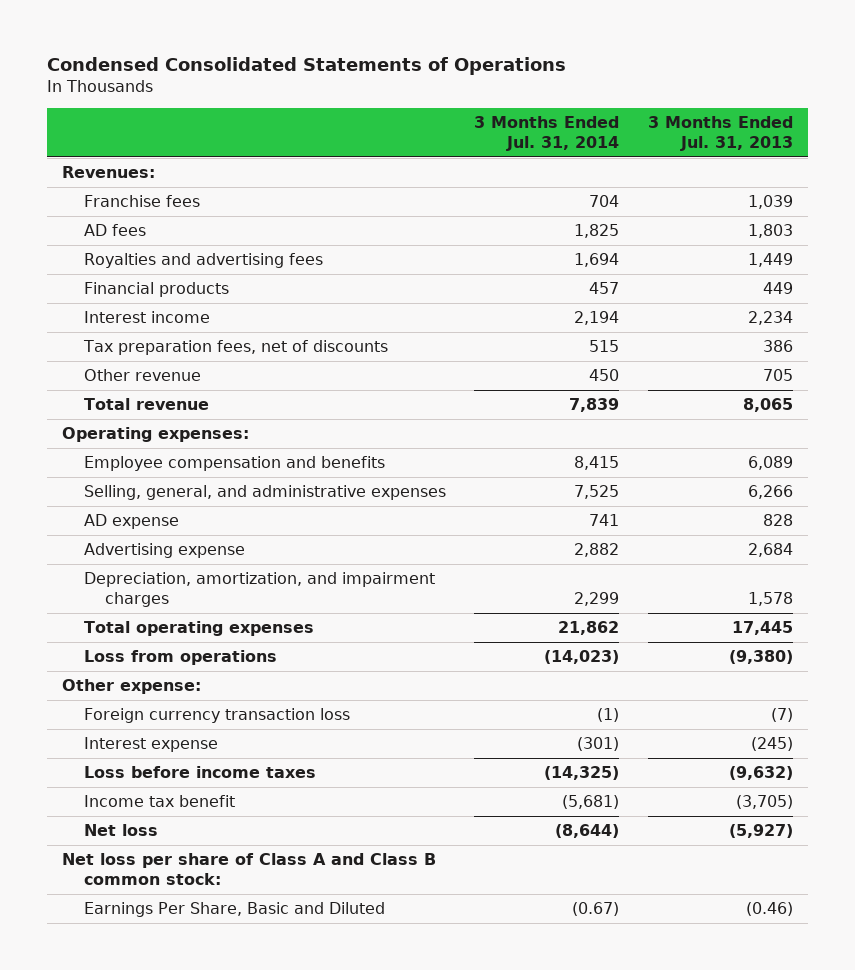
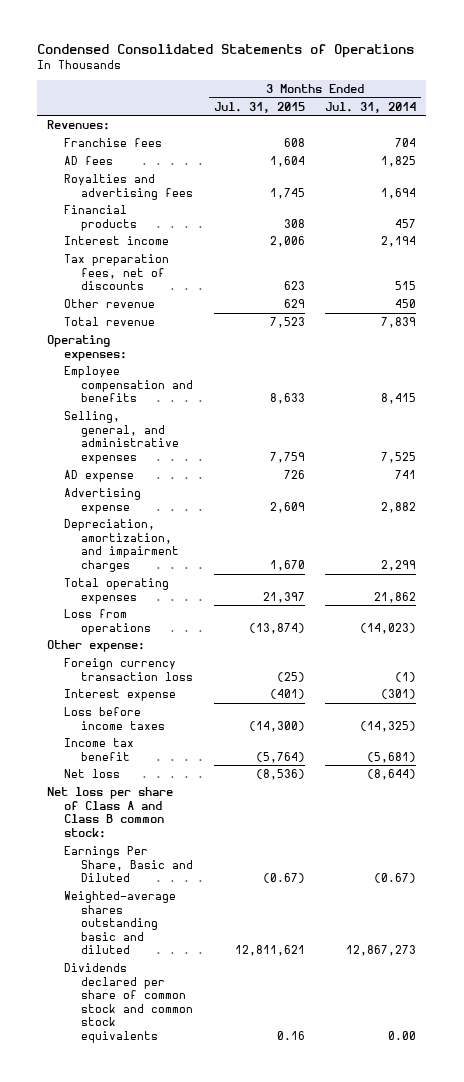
- | 3 Months Ended Jul. 31, 2014 | 3 Months Ended Jul. 31, 2013
+ | 3 Months Ended Jul. 31, 2015 | 3 Months Ended Jul. 31, 2014
+ Weighted-average shares outstanding basic and diluted | 12,811,621 | 12,867,273
+ Dividends declared per share of common stock and common stock equivalents | 0.16 | 0.00

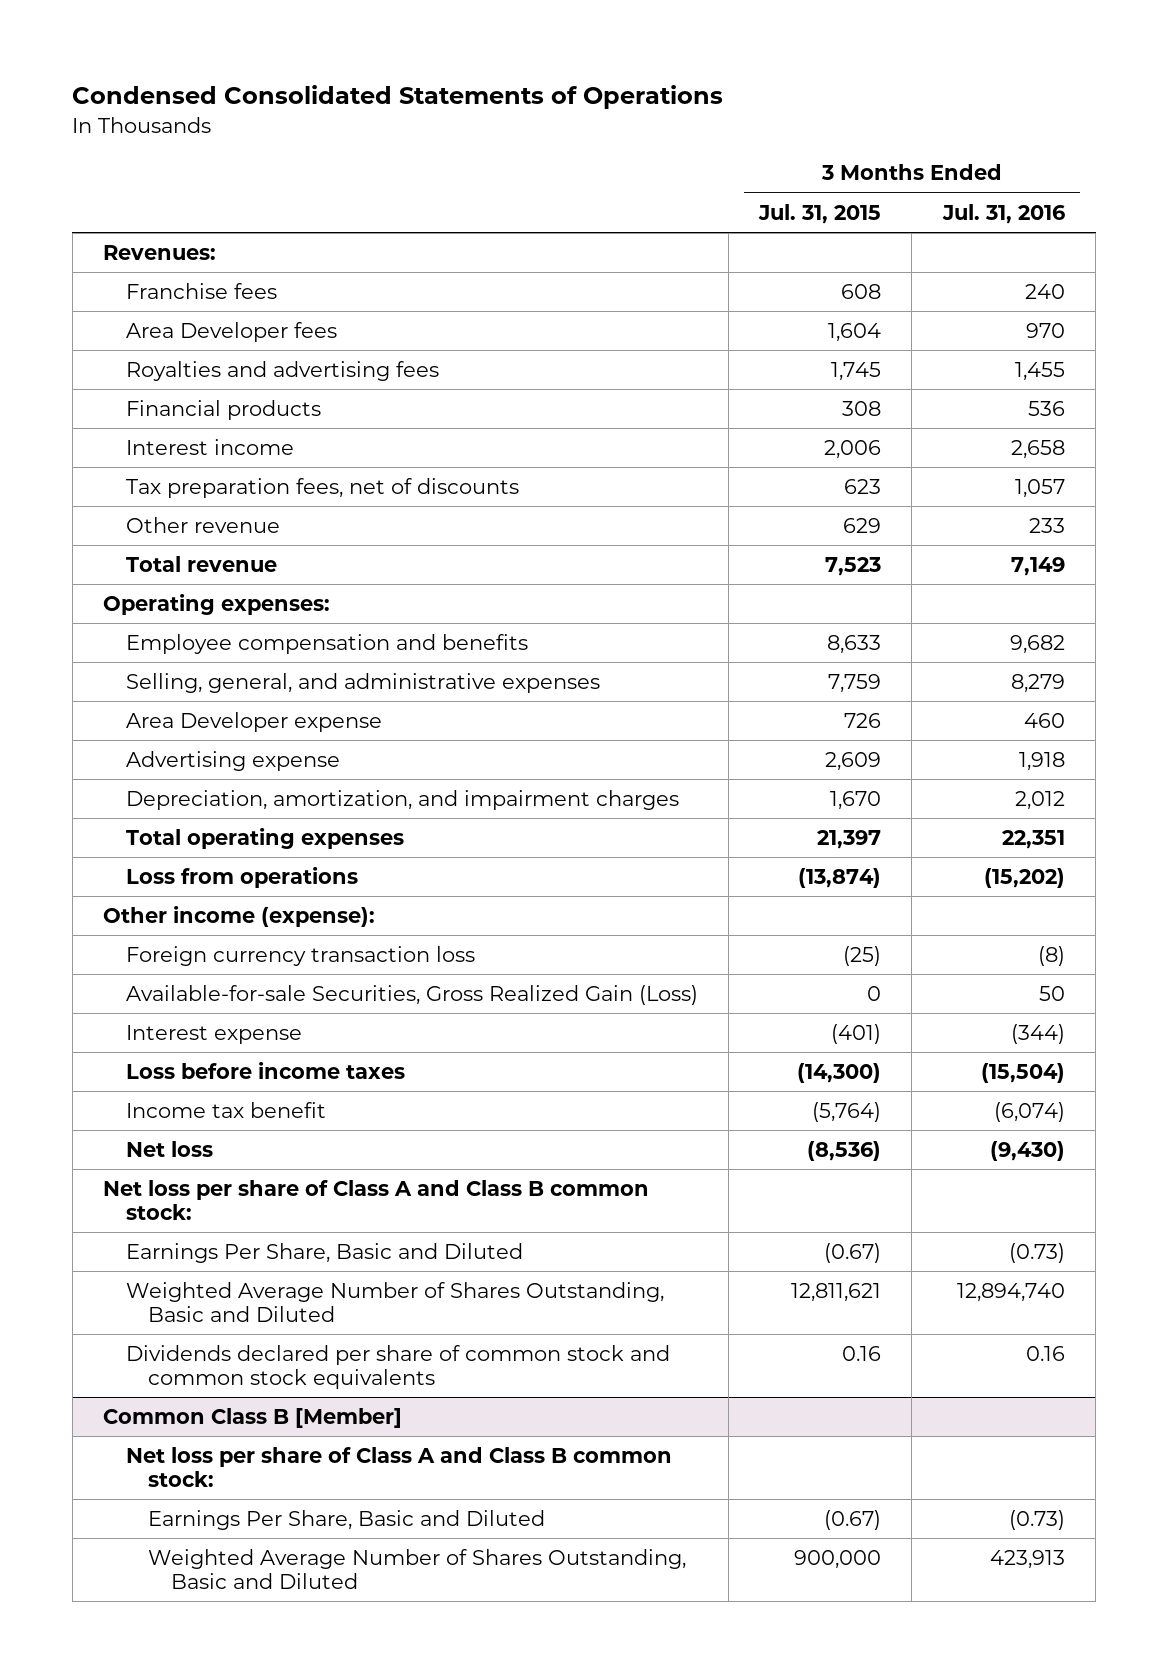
- | 3 Months Ended Jul. 31, 2015 | 3 Months Ended Jul. 31, 2014
+ | 3 Months Ended Jul. 31, 2015 | 3 Months Ended Jul. 31, 2016
- AD fees | 1,604 | 1,825
+ Area Developer fees | 1,604 | 970
- AD expense | 726 | 741
+ Area Developer expense | 726 | 460
- Other expense:
+ Other income (expense):
+ Available-for-sale Securities, Gross Realized Gain (Loss) | 0 | 50
- Weighted-average shares outstanding basic and diluted | 12,811,621 | 12,867,273
+ Weighted Average Number of Shares Outstanding, Basic and Diluted | 12,811,621 | 12,894,740
+ Common Class B [Member]
+ Net loss per share of Class A and Class B common stock:
+ Earnings Per Share, Basic and Diluted | (0.67) | (0.73)
+ Weighted Average Number of Shares Outstanding, Basic and Diluted | 900,000 | 423,913

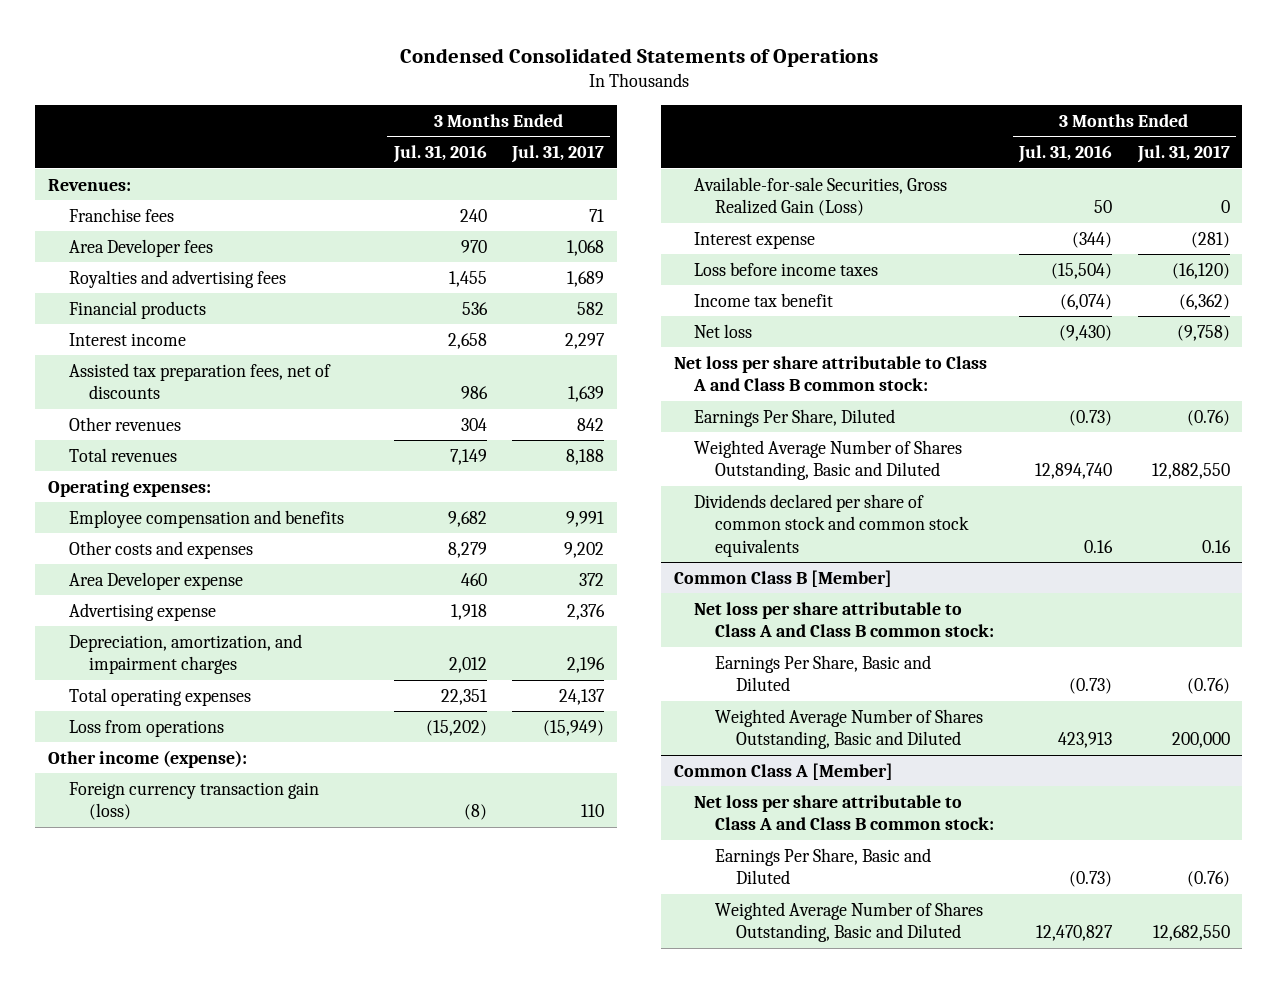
- | 3 Months Ended Jul. 31, 2015 | 3 Months Ended Jul. 31, 2016
+ | 3 Months Ended Jul. 31, 2016 | 3 Months Ended Jul. 31, 2017
- Tax preparation fees, net of discounts | 623 | 1,057
- Other revenue | 629 | 233
- Total revenue | 7,523 | 7,149
+ Assisted tax preparation fees, net of discounts | 986 | 1,639
+ Other revenues | 304 | 842
+ Total revenues | 7,149 | 8,188
- Selling, general, and administrative expenses | 7,759 | 8,279
+ Other costs and expenses | 8,279 | 9,202
- Foreign currency transaction loss | (25) | (8)
+ Foreign currency transaction gain (loss) | (8) | 110
- Net loss per share of Class A and Class B common stock:
- Earnings Per Share, Basic and Diluted | (0.67) | (0.73)
+ Net loss per share attributable to Class A and Class B common stock:
+ Earnings Per Share, Diluted | (0.73) | (0.76)
@ Common Class B [Member]
- Net loss per share of Class A and Class B common stock:
+ Net loss per share attributable to Class A and Class B common stock:
+ Common Class A [Member]
+ Net loss per share attributable to Class A and Class B common stock:
+ Earnings Per Share, Basic and Diluted | (0.73) | (0.76)
+ Weighted Average Number of Shares Outstanding, Basic and Diluted | 12,470,827 | 12,682,550

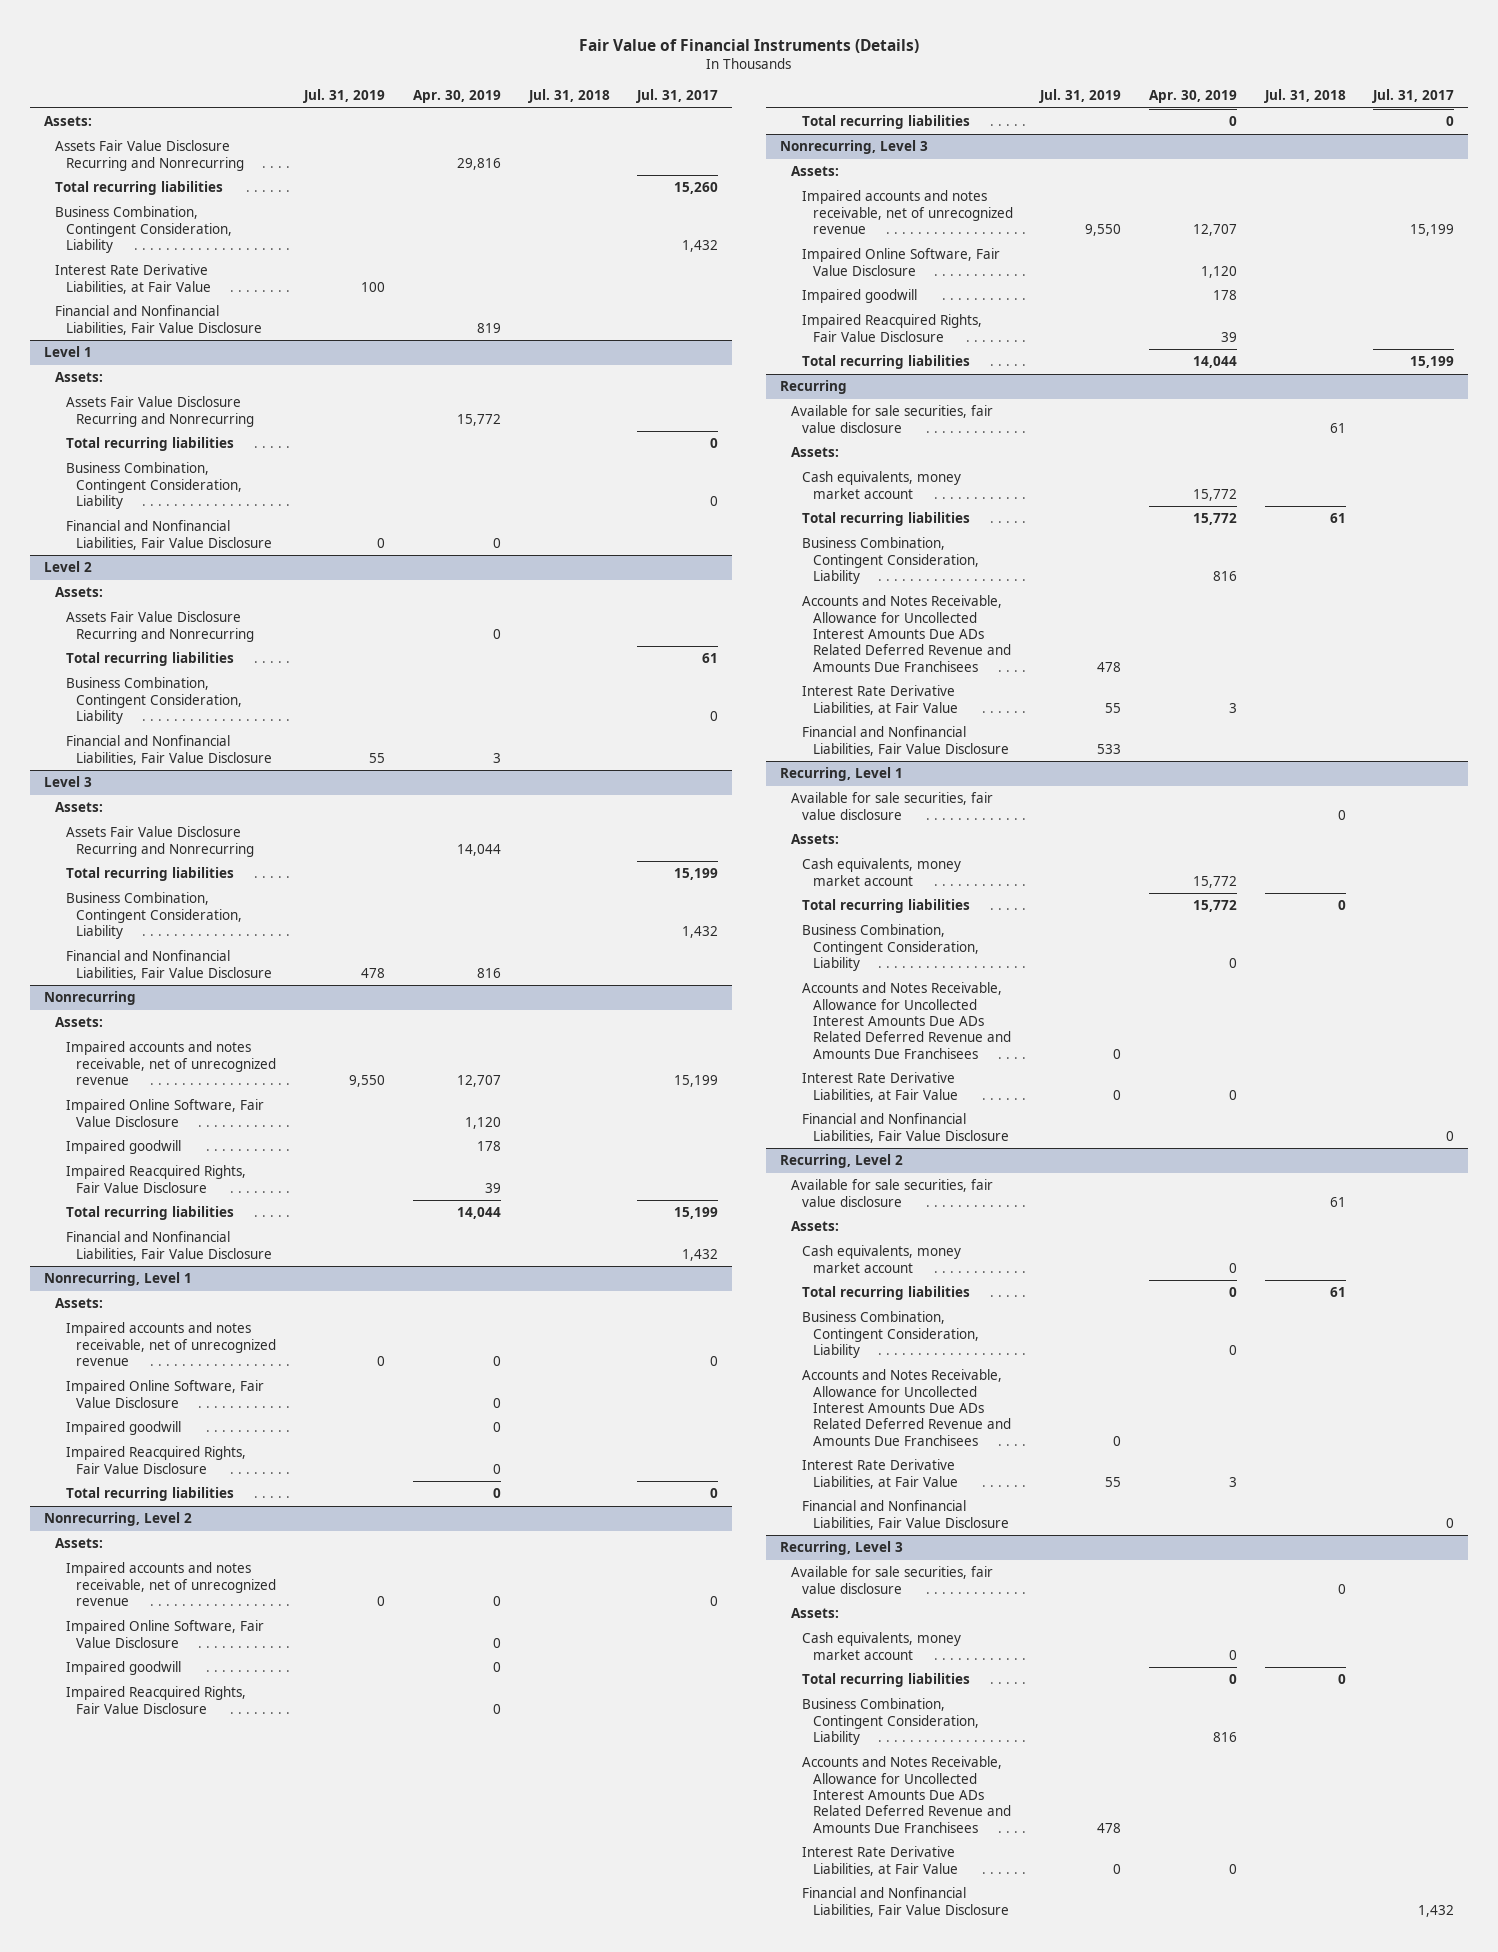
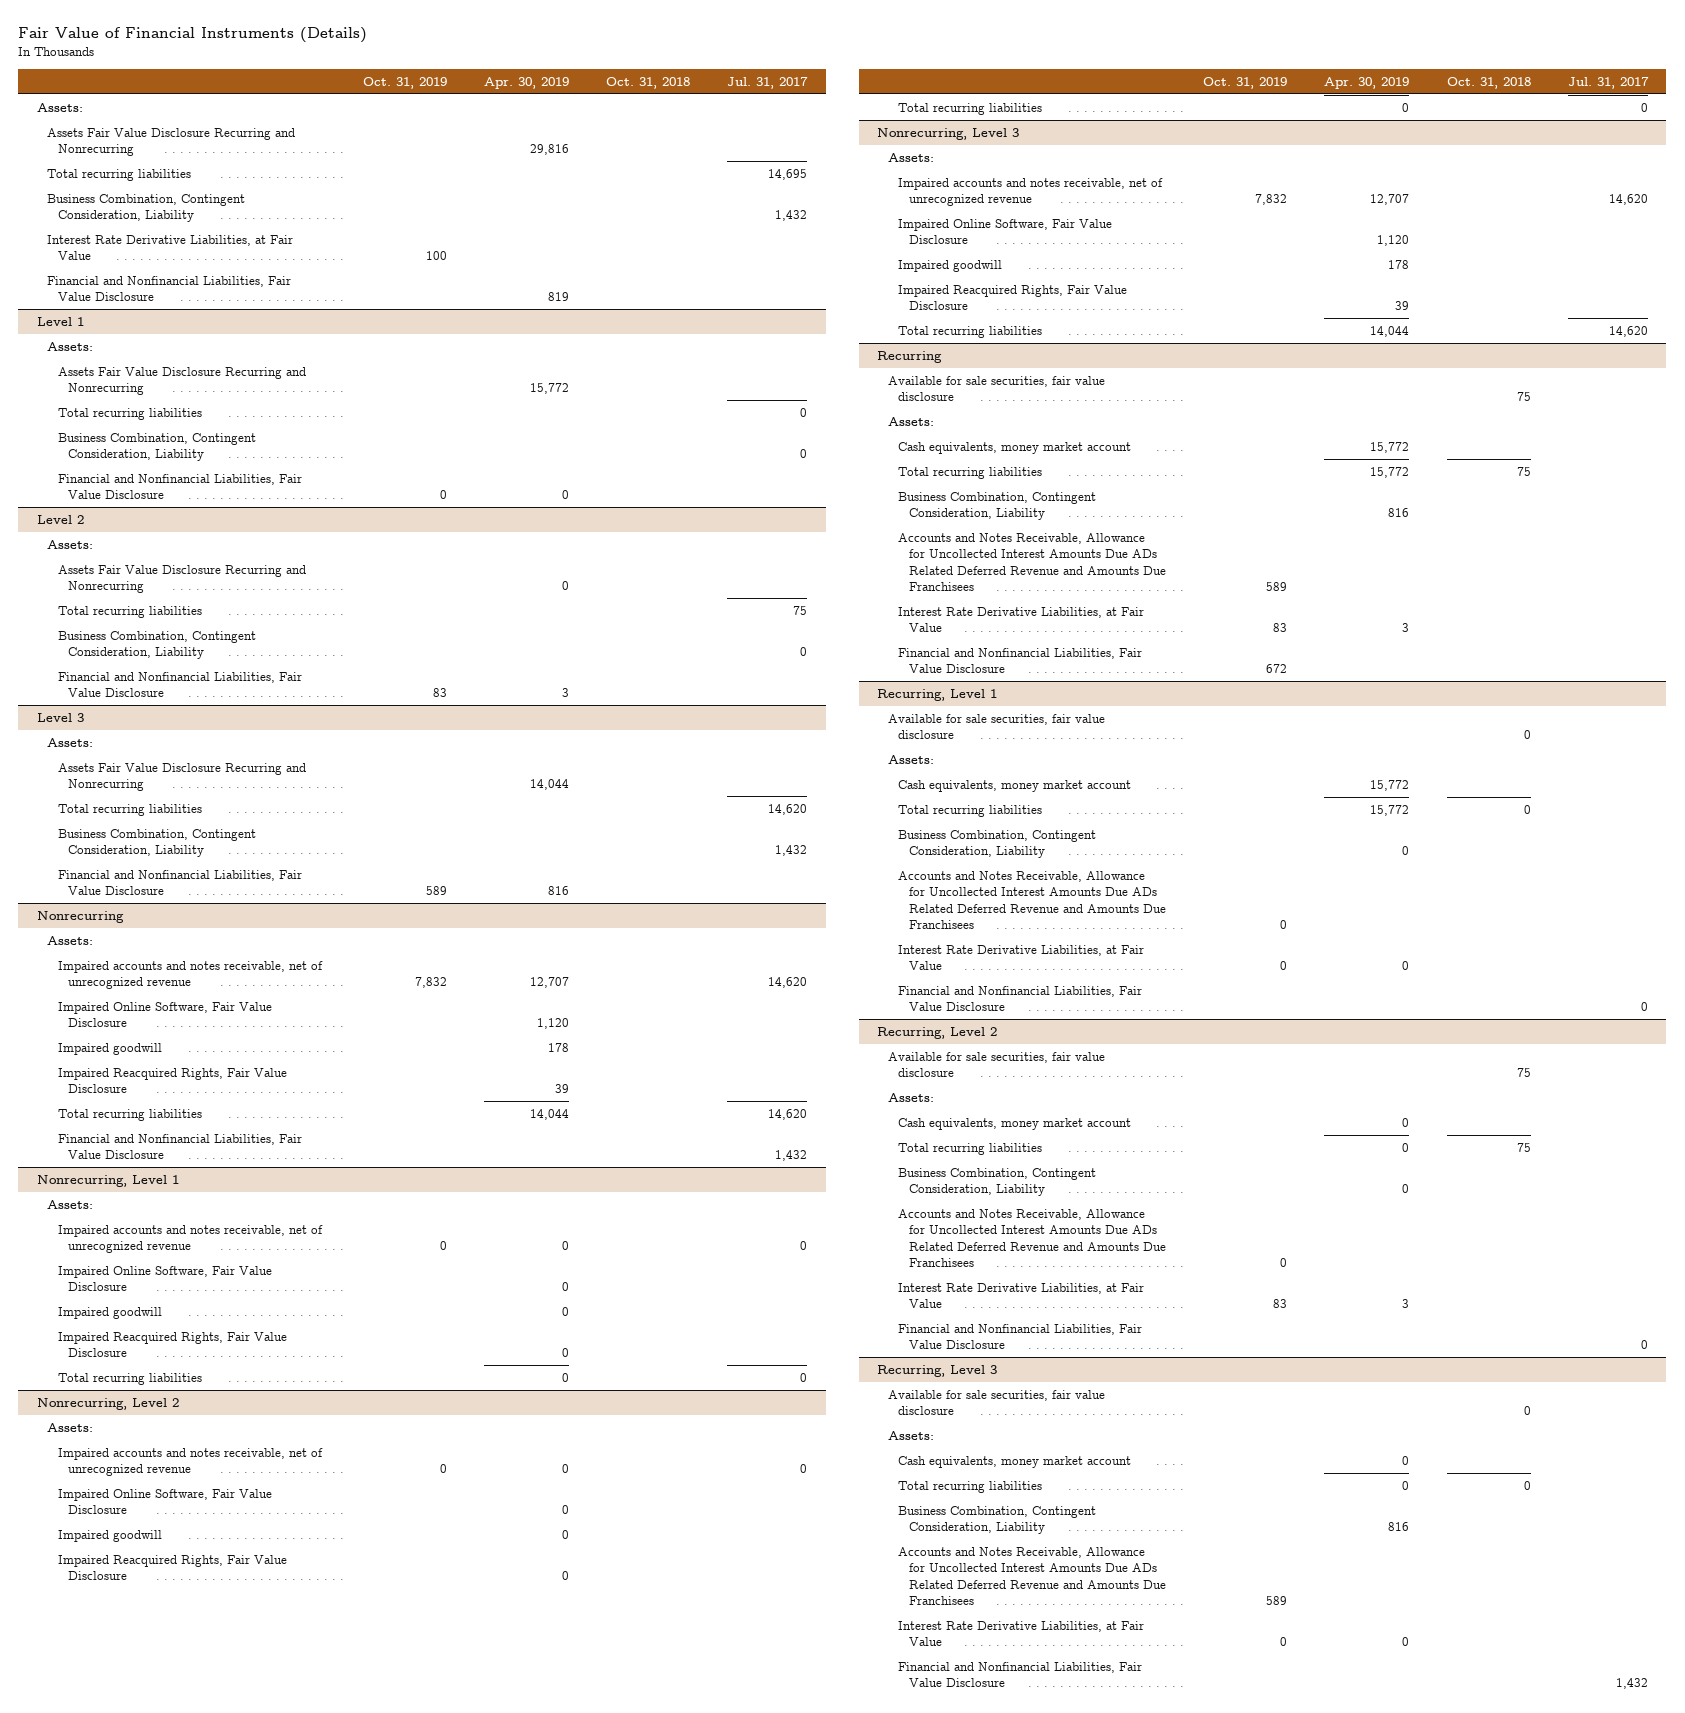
- | Jul. 31, 2019 | Apr. 30, 2019 | Jul. 31, 2018 | Jul. 31, 2017
+ | Oct. 31, 2019 | Apr. 30, 2019 | Oct. 31, 2018 | Jul. 31, 2017
- Total recurring liabilities | | | | 15,260
+ Total recurring liabilities | | | | 14,695
@ Level 2
- Total recurring liabilities | | | | 61
+ Total recurring liabilities | | | | 75
@ Level 3
- Total recurring liabilities | | | | 15,199
+ Total recurring liabilities | | | | 14,620
@ Nonrecurring
- Impaired accounts and notes receivable, net of unrecognized revenue | 9,550 | 12,707 | | 15,199
+ Impaired accounts and notes receivable, net of unrecognized revenue | 7,832 | 12,707 | | 14,620
- Total recurring liabilities | | 14,044 | | 15,199
+ Total recurring liabilities | | 14,044 | | 14,620
@ Nonrecurring, Level 3
- Impaired accounts and notes receivable, net of unrecognized revenue | 9,550 | 12,707 | | 15,199
+ Impaired accounts and notes receivable, net of unrecognized revenue | 7,832 | 12,707 | | 14,620
- Total recurring liabilities | | 14,044 | | 15,199
+ Total recurring liabilities | | 14,044 | | 14,620

